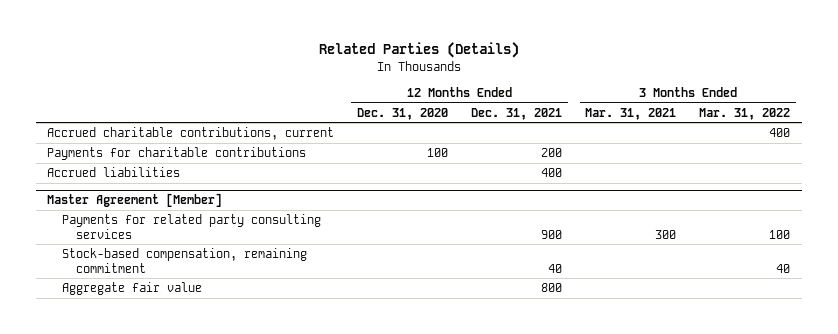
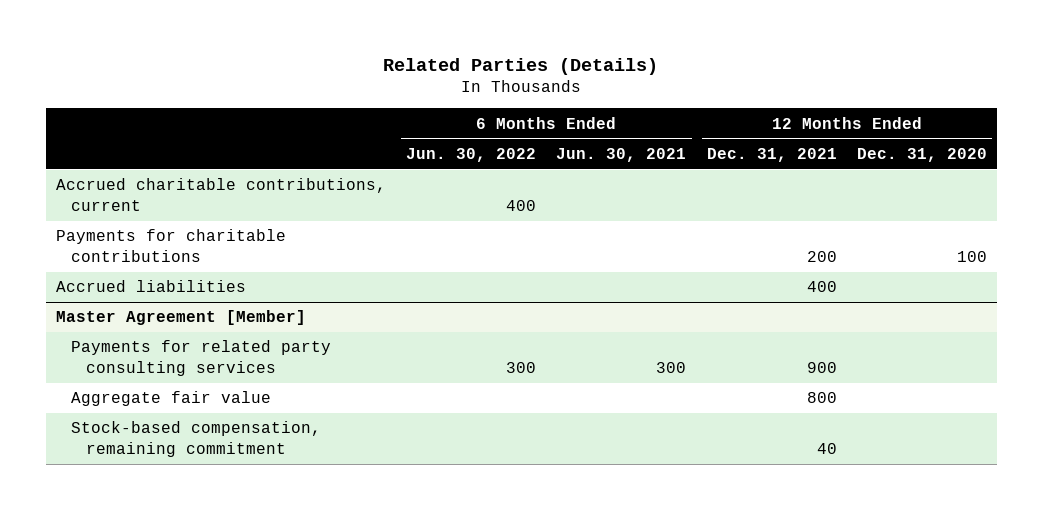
- | 12 Months Ended Dec. 31, 2020 | 12 Months Ended Dec. 31, 2021 | 3 Months Ended Mar. 31, 2021 | 3 Months Ended Mar. 31, 2022
+ | 6 Months Ended Jun. 30, 2022 | 6 Months Ended Jun. 30, 2021 | 12 Months Ended Dec. 31, 2021 | 12 Months Ended Dec. 31, 2020
@ Master Agreement [Member]
moved down: Stock-based compensation, remaining commitment | | | 40 |

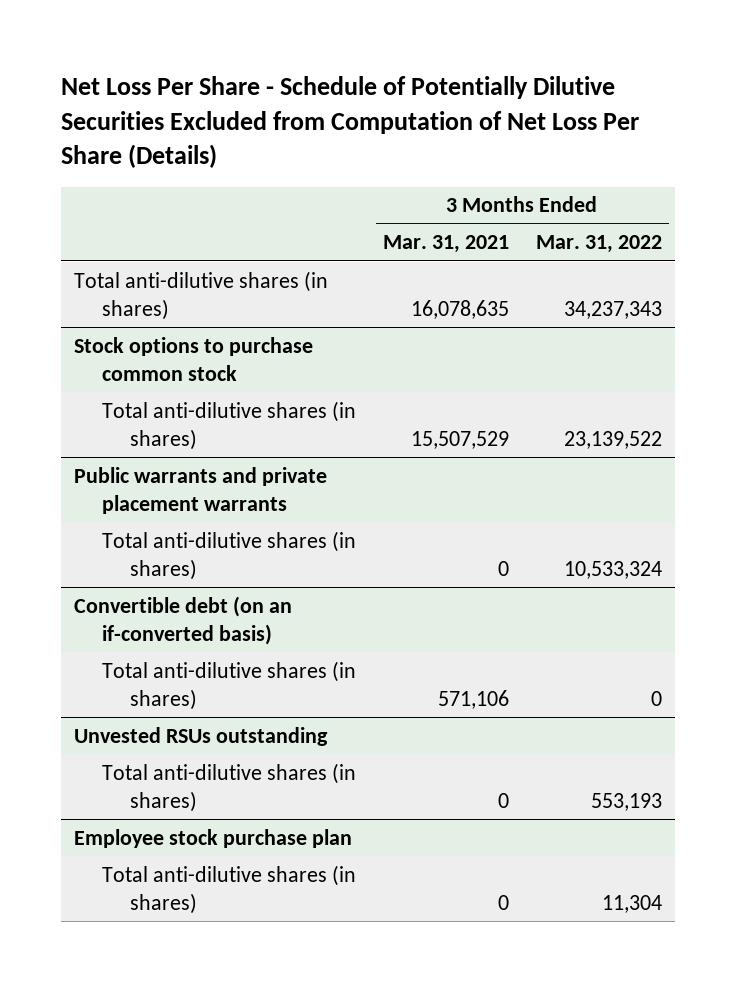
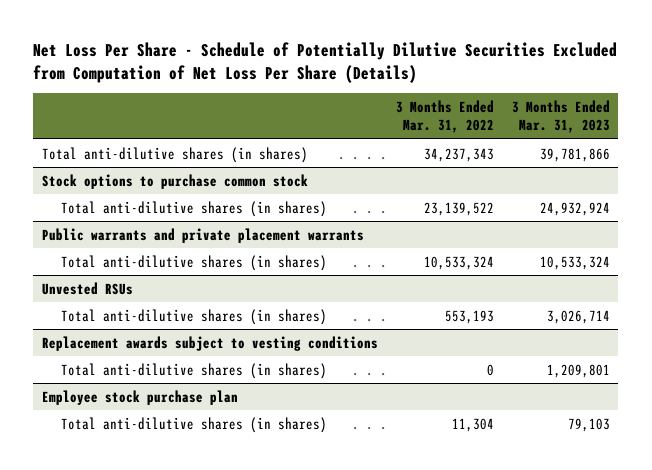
- | 3 Months Ended Mar. 31, 2021 | 3 Months Ended Mar. 31, 2022
+ | 3 Months Ended Mar. 31, 2022 | 3 Months Ended Mar. 31, 2023
- Convertible debt (on an if-converted basis)
- Total anti-dilutive shares (in shares) | 571,106 | 0
- Unvested RSUs outstanding
+ Unvested RSUs
+ Replacement awards subject to vesting conditions
+ Total anti-dilutive shares (in shares) | 0 | 1,209,801

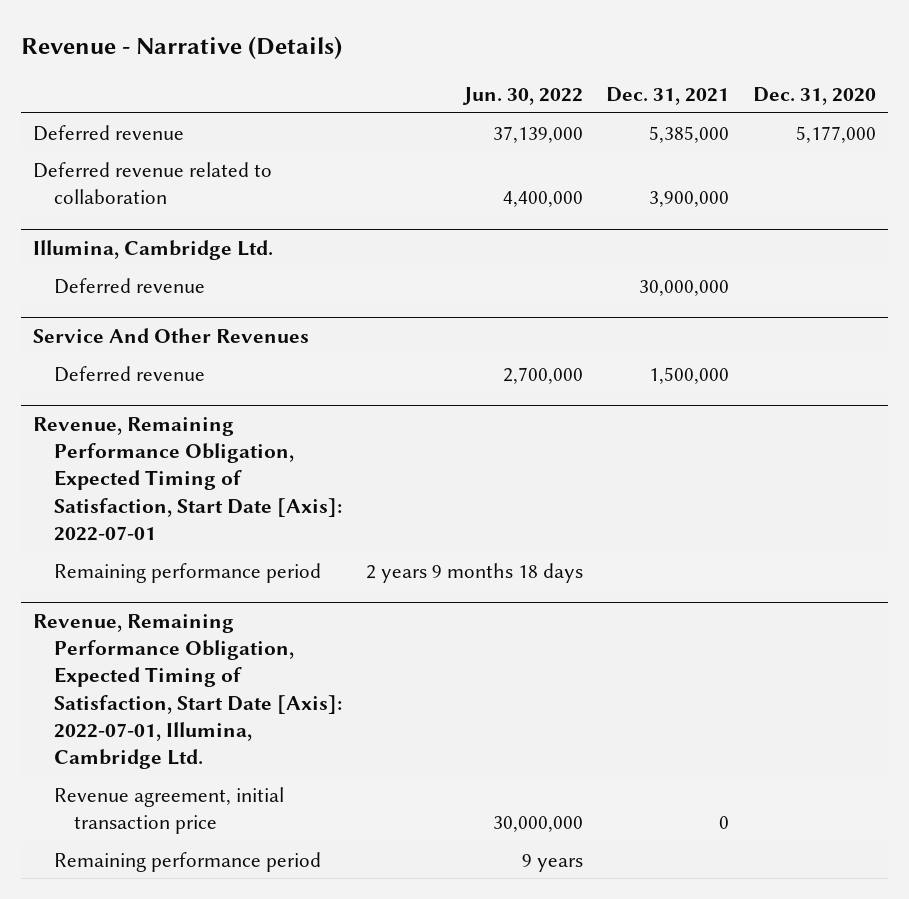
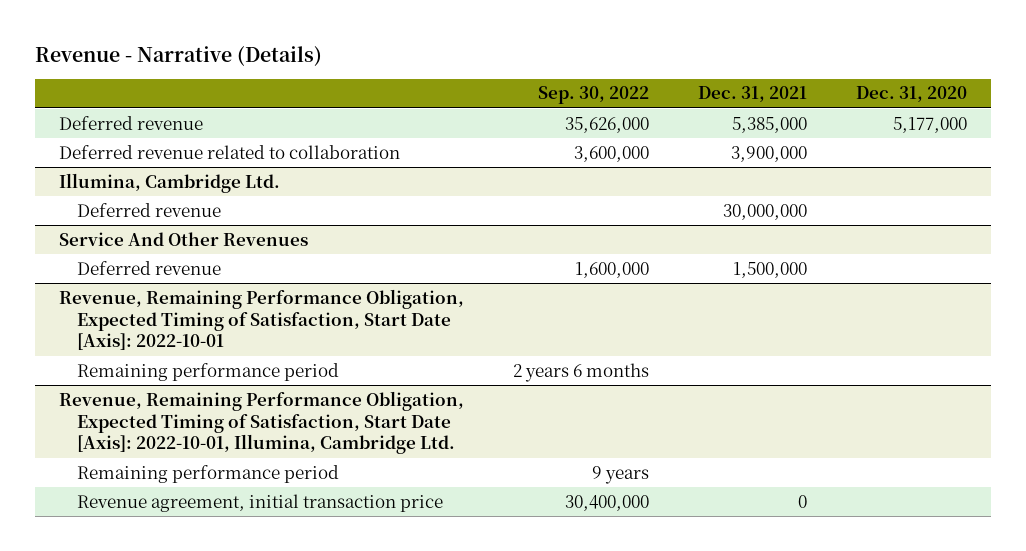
- | Jun. 30, 2022 | Dec. 31, 2021 | Dec. 31, 2020
+ | Sep. 30, 2022 | Dec. 31, 2021 | Dec. 31, 2020
- Revenue, Remaining Performance Obligation, Expected Timing of Satisfaction, Start Date [Axis]: 2022-07-01
+ Revenue, Remaining Performance Obligation, Expected Timing of Satisfaction, Start Date [Axis]: 2022-10-01
- Revenue, Remaining Performance Obligation, Expected Timing of Satisfaction, Start Date [Axis]: 2022-07-01, Illumina, Cambridge Ltd.
- Revenue agreement, initial transaction price | 30,000,000 | 0 |
+ Revenue, Remaining Performance Obligation, Expected Timing of Satisfaction, Start Date [Axis]: 2022-10-01, Illumina, Cambridge Ltd.
+ Revenue agreement, initial transaction price | 30,400,000 | 0 |

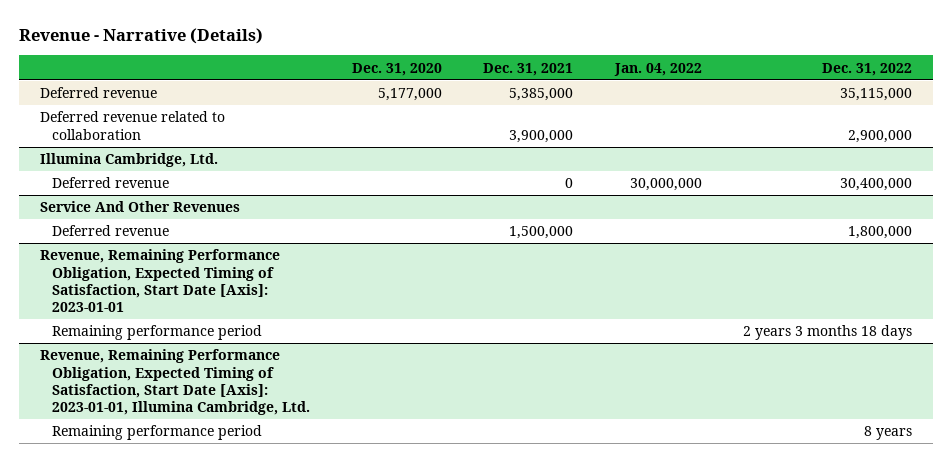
- | Sep. 30, 2022 | Dec. 31, 2021 | Dec. 31, 2020
+ | Dec. 31, 2020 | Dec. 31, 2021 | Jan. 04, 2022 | Dec. 31, 2022
- Illumina, Cambridge Ltd.
- Deferred revenue | | 30,000,000 |
+ Illumina Cambridge, Ltd.
+ Deferred revenue | | 0 | 30,000,000 | 30,400,000
- Revenue, Remaining Performance Obligation, Expected Timing of Satisfaction, Start Date [Axis]: 2022-10-01
+ Revenue, Remaining Performance Obligation, Expected Timing of Satisfaction, Start Date [Axis]: 2023-01-01
- Revenue, Remaining Performance Obligation, Expected Timing of Satisfaction, Start Date [Axis]: 2022-10-01, Illumina, Cambridge Ltd.
+ Revenue, Remaining Performance Obligation, Expected Timing of Satisfaction, Start Date [Axis]: 2023-01-01, Illumina Cambridge, Ltd.
- Revenue agreement, initial transaction price | 30,400,000 | 0 |

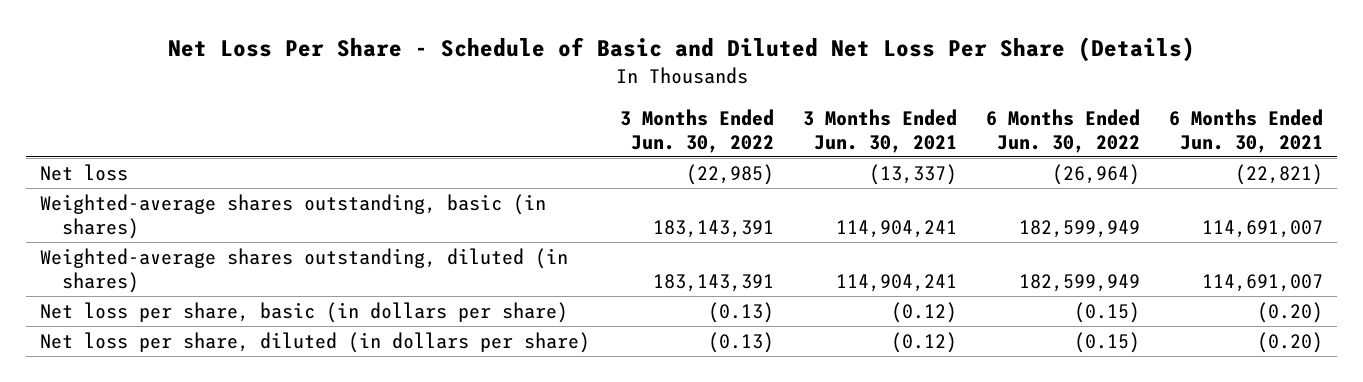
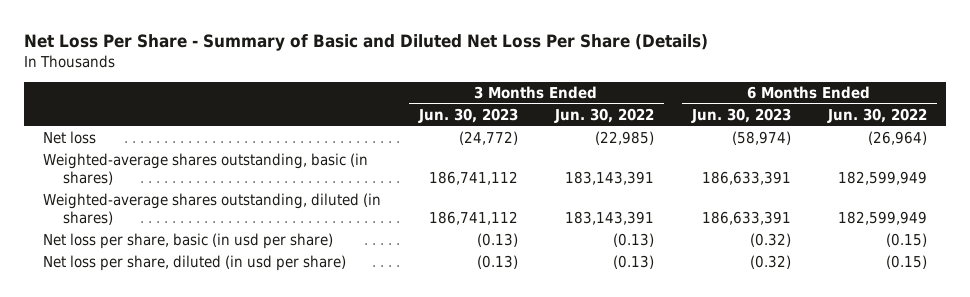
- Net Loss Per Share - Schedule of Basic and Diluted Net Loss Per Share (Details)
+ Net Loss Per Share - Summary of Basic and Diluted Net Loss Per Share (Details)
- | 3 Months Ended Jun. 30, 2022 | 3 Months Ended Jun. 30, 2021 | 6 Months Ended Jun. 30, 2022 | 6 Months Ended Jun. 30, 2021
+ | 3 Months Ended Jun. 30, 2023 | 3 Months Ended Jun. 30, 2022 | 6 Months Ended Jun. 30, 2023 | 6 Months Ended Jun. 30, 2022
- Net loss per share, basic (in dollars per share) | (0.13) | (0.12) | (0.15) | (0.20)
- Net loss per share, diluted (in dollars per share) | (0.13) | (0.12) | (0.15) | (0.20)
+ Net loss per share, basic (in usd per share) | (0.13) | (0.13) | (0.32) | (0.15)
+ Net loss per share, diluted (in usd per share) | (0.13) | (0.13) | (0.32) | (0.15)

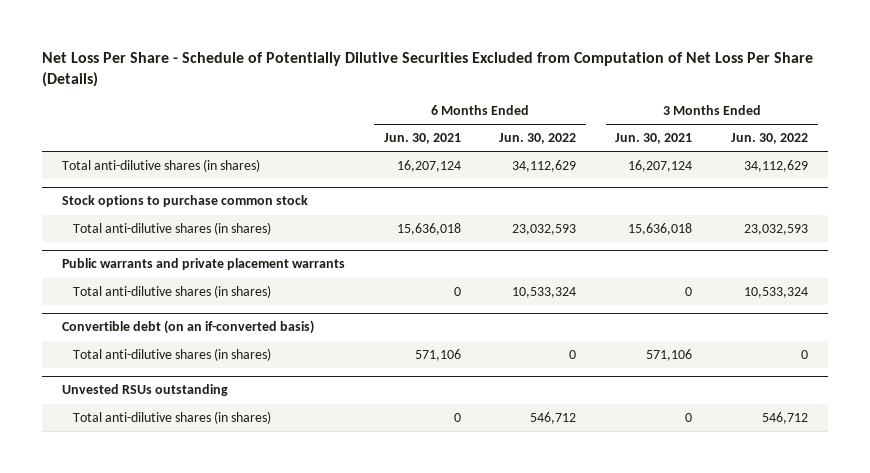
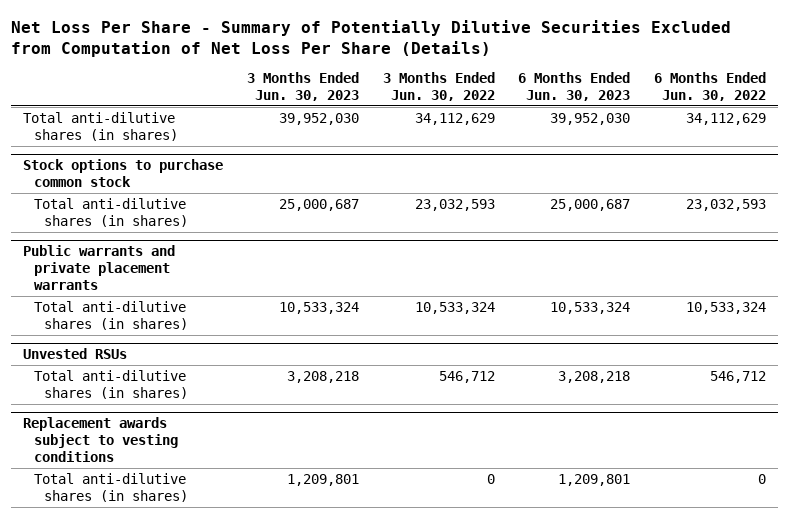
- Net Loss Per Share - Schedule of Potentially Dilutive Securities Excluded from Computation of Net Loss Per Share (Details)
+ Net Loss Per Share - Summary of Potentially Dilutive Securities Excluded from Computation of Net Loss Per Share (Details)
- | 6 Months Ended Jun. 30, 2021 | 6 Months Ended Jun. 30, 2022 | 3 Months Ended Jun. 30, 2021 | 3 Months Ended Jun. 30, 2022
+ | 3 Months Ended Jun. 30, 2023 | 3 Months Ended Jun. 30, 2022 | 6 Months Ended Jun. 30, 2023 | 6 Months Ended Jun. 30, 2022
- Convertible debt (on an if-converted basis)
- Total anti-dilutive shares (in shares) | 571,106 | 0 | 571,106 | 0
- Unvested RSUs outstanding
+ Unvested RSUs
+ Replacement awards subject to vesting conditions
+ Total anti-dilutive shares (in shares) | 1,209,801 | 0 | 1,209,801 | 0

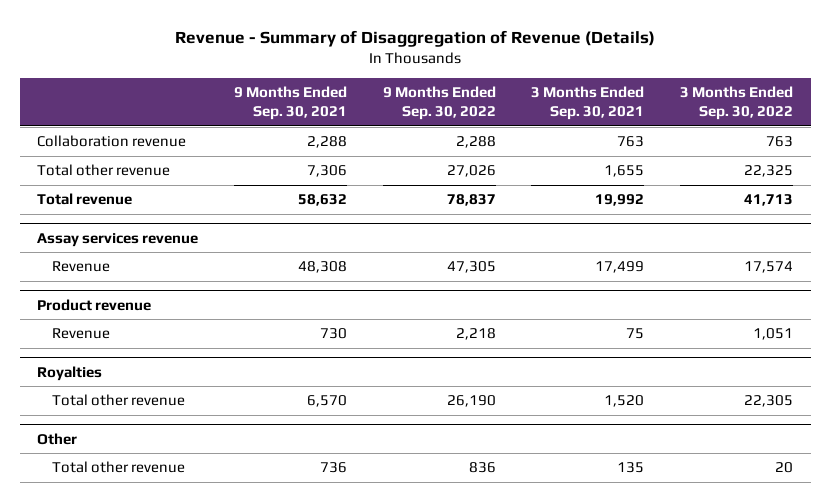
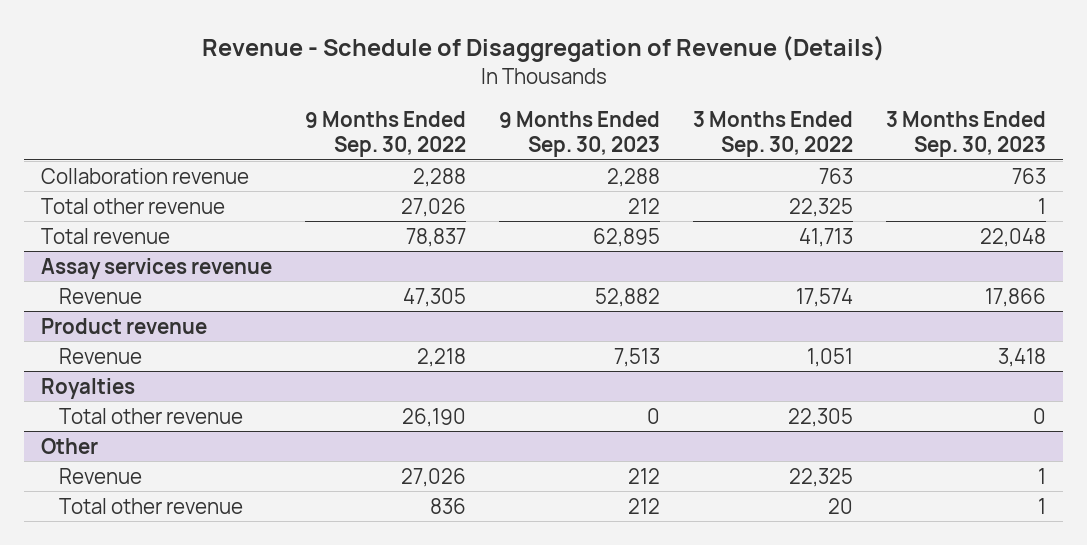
- Revenue - Summary of Disaggregation of Revenue (Details)
+ Revenue - Schedule of Disaggregation of Revenue (Details)
- | 9 Months Ended Sep. 30, 2021 | 9 Months Ended Sep. 30, 2022 | 3 Months Ended Sep. 30, 2021 | 3 Months Ended Sep. 30, 2022
+ | 9 Months Ended Sep. 30, 2022 | 9 Months Ended Sep. 30, 2023 | 3 Months Ended Sep. 30, 2022 | 3 Months Ended Sep. 30, 2023
@ Other
+ Revenue | 27,026 | 212 | 22,325 | 1

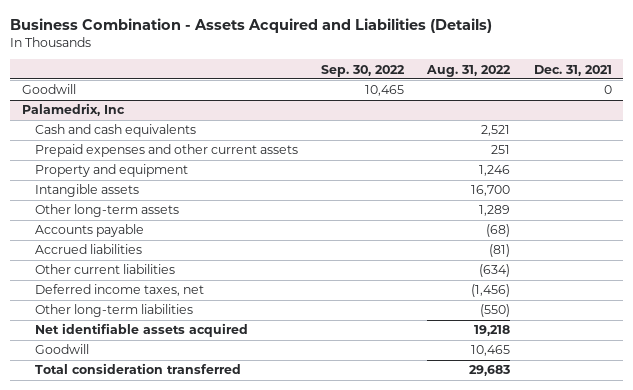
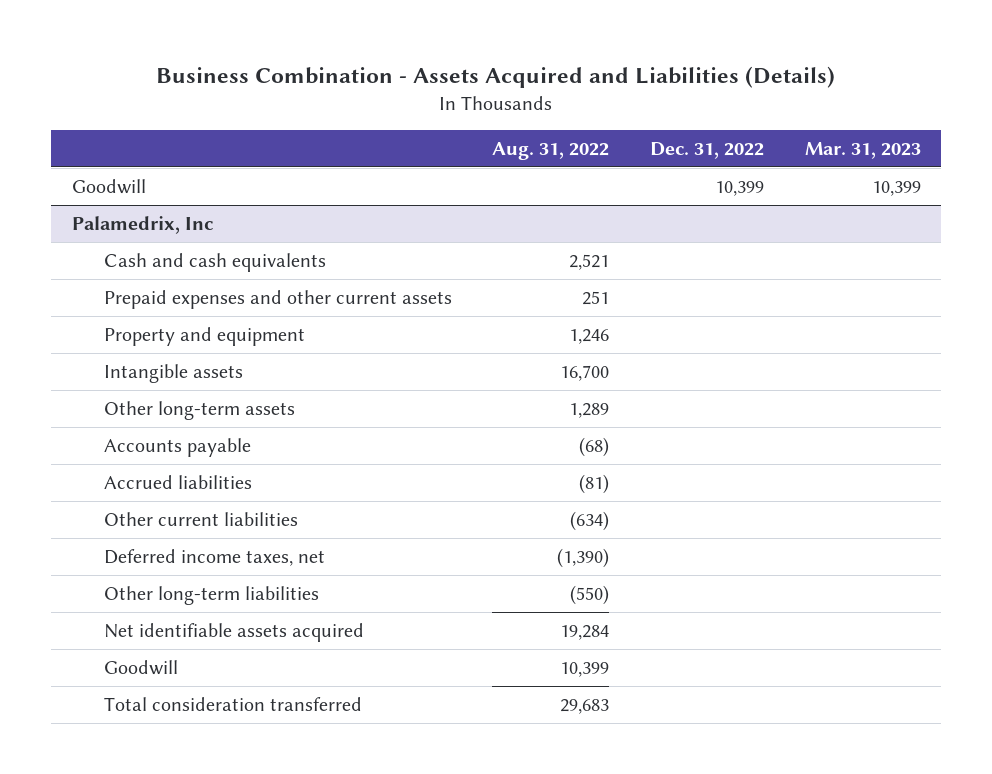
- | Sep. 30, 2022 | Aug. 31, 2022 | Dec. 31, 2021
+ | Aug. 31, 2022 | Dec. 31, 2022 | Mar. 31, 2023
@ Palamedrix, Inc
- Deferred income taxes, net | | (1,456) |
+ Deferred income taxes, net | (1,390) | |
- Net identifiable assets acquired | | 19,218 |
- Goodwill | | 10,465 |
+ Net identifiable assets acquired | 19,284 | |
+ Goodwill | 10,399 | |

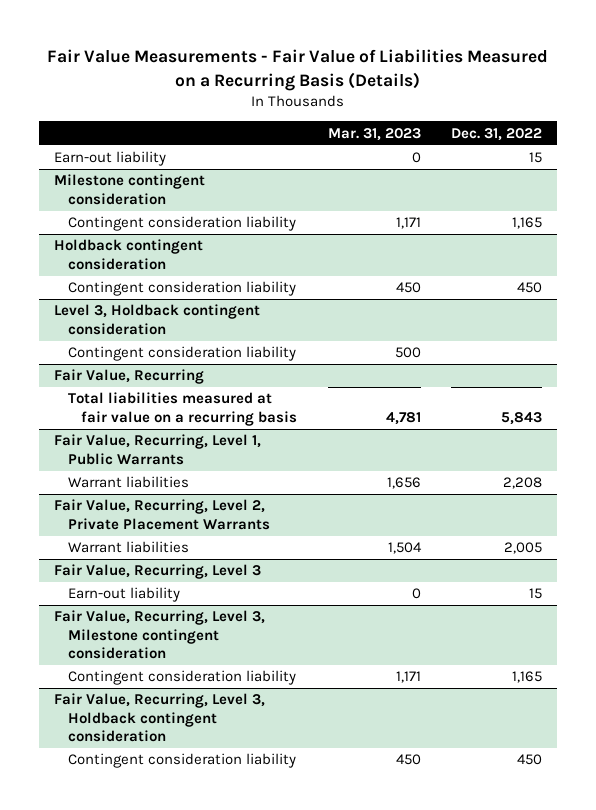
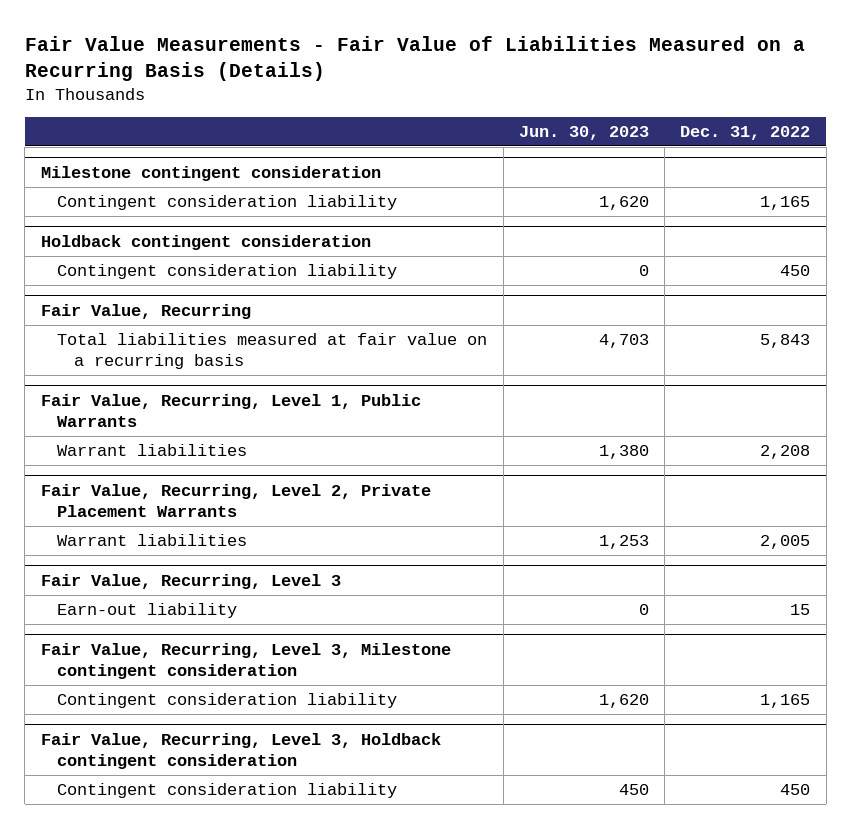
- | Mar. 31, 2023 | Dec. 31, 2022
+ | Jun. 30, 2023 | Dec. 31, 2022
- Earn-out liability | 0 | 15
- Level 3, Holdback contingent consideration
- Contingent consideration liability | 500 |

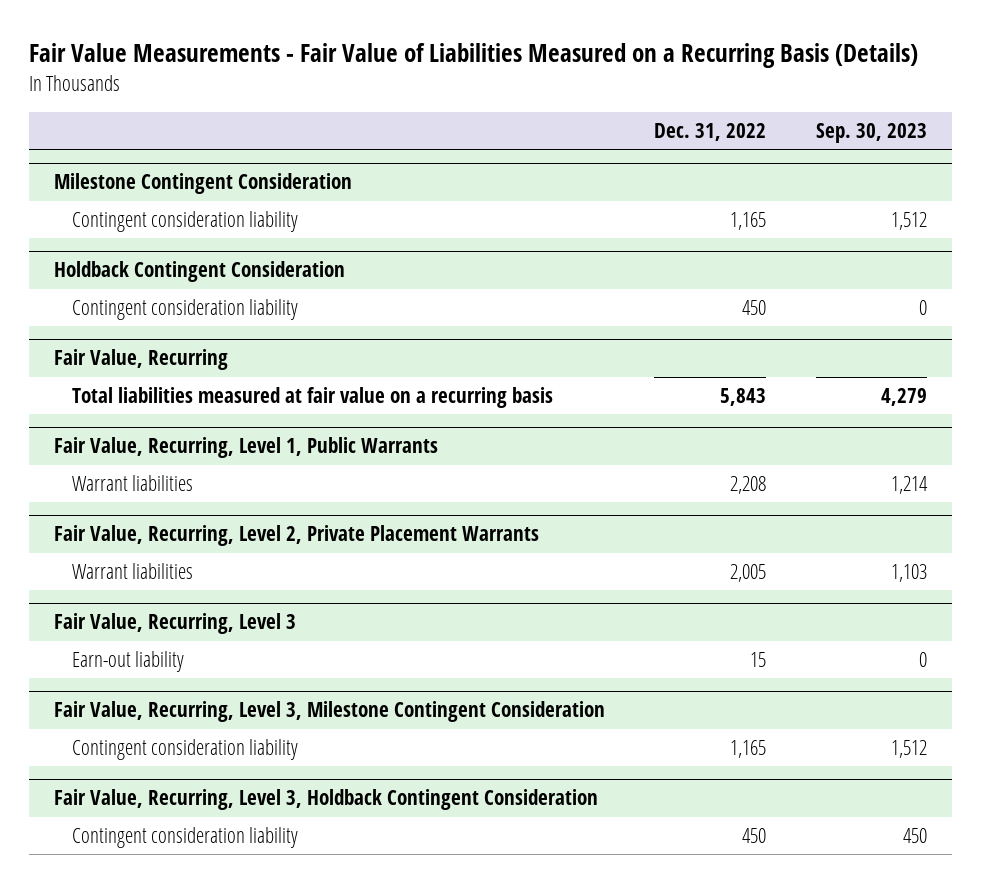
- | Jun. 30, 2023 | Dec. 31, 2022
+ | Dec. 31, 2022 | Sep. 30, 2023
- Milestone contingent consideration
+ Milestone Contingent Consideration
- Holdback contingent consideration
+ Holdback Contingent Consideration
- Fair Value, Recurring, Level 3, Milestone contingent consideration
+ Fair Value, Recurring, Level 3, Milestone Contingent Consideration
- Fair Value, Recurring, Level 3, Holdback contingent consideration
+ Fair Value, Recurring, Level 3, Holdback Contingent Consideration

